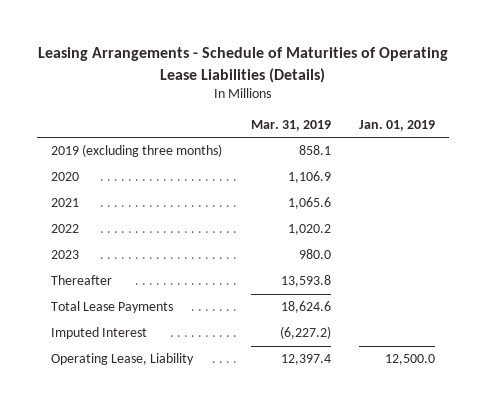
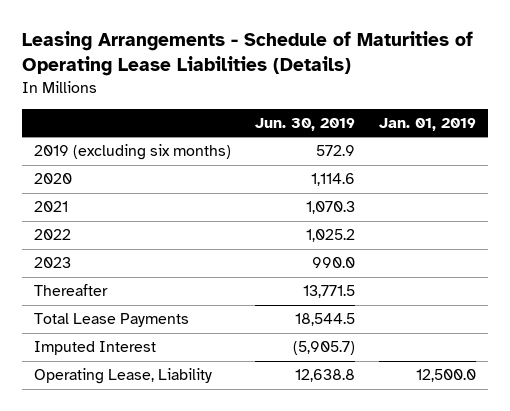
- | Mar. 31, 2019 | Jan. 01, 2019
+ | Jun. 30, 2019 | Jan. 01, 2019
- 2019 (excluding three months) | 858.1 |
+ 2019 (excluding six months) | 572.9 |

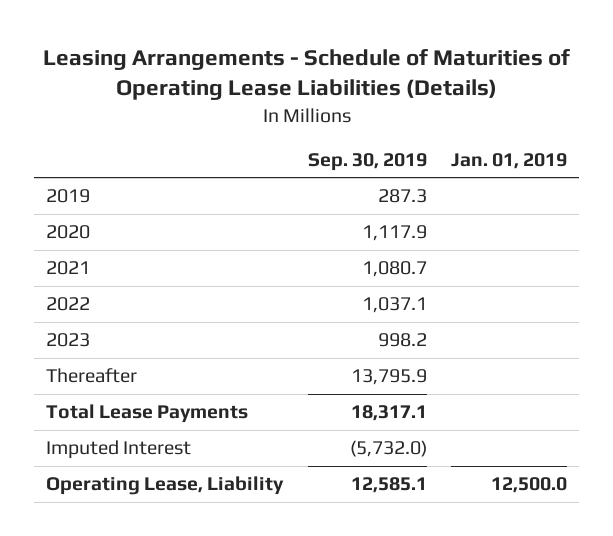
- | Jun. 30, 2019 | Jan. 01, 2019
+ | Sep. 30, 2019 | Jan. 01, 2019
- 2019 (excluding six months) | 572.9 |
+ 2019 | 287.3 |

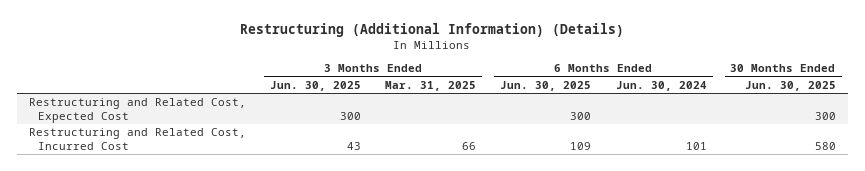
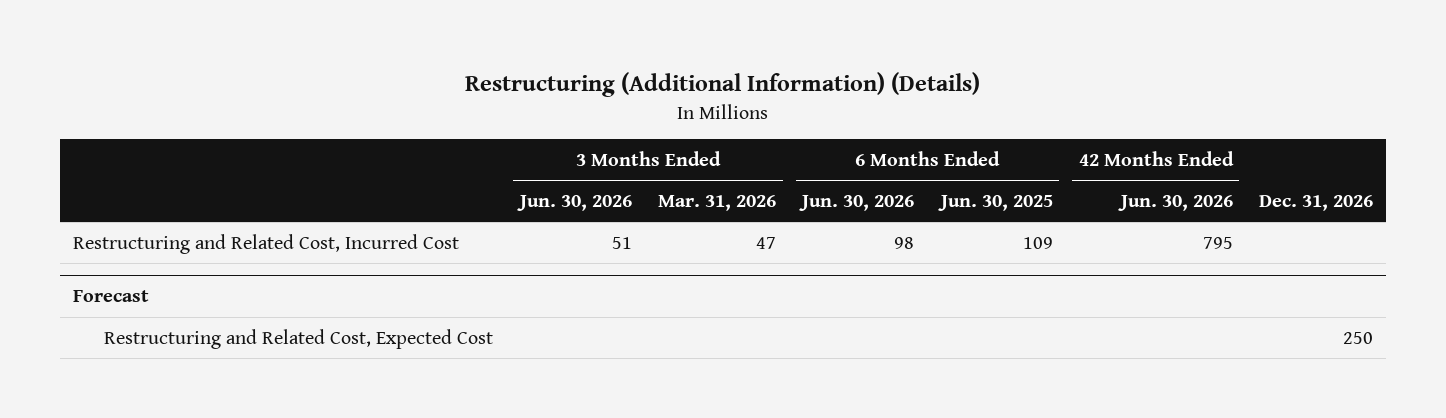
- | 3 Months Ended Jun. 30, 2025 | 3 Months Ended Mar. 31, 2025 | 6 Months Ended Jun. 30, 2025 | 6 Months Ended Jun. 30, 2024 | 30 Months Ended Jun. 30, 2025
+ | 3 Months Ended Jun. 30, 2026 | 3 Months Ended Mar. 31, 2026 | 6 Months Ended Jun. 30, 2026 | 6 Months Ended Jun. 30, 2025 | 42 Months Ended Jun. 30, 2026 | Dec. 31, 2026
- Restructuring and Related Cost, Expected Cost | 300 | | 300 | | 300
+ Forecast
+ Restructuring and Related Cost, Expected Cost | | | | | | 250

